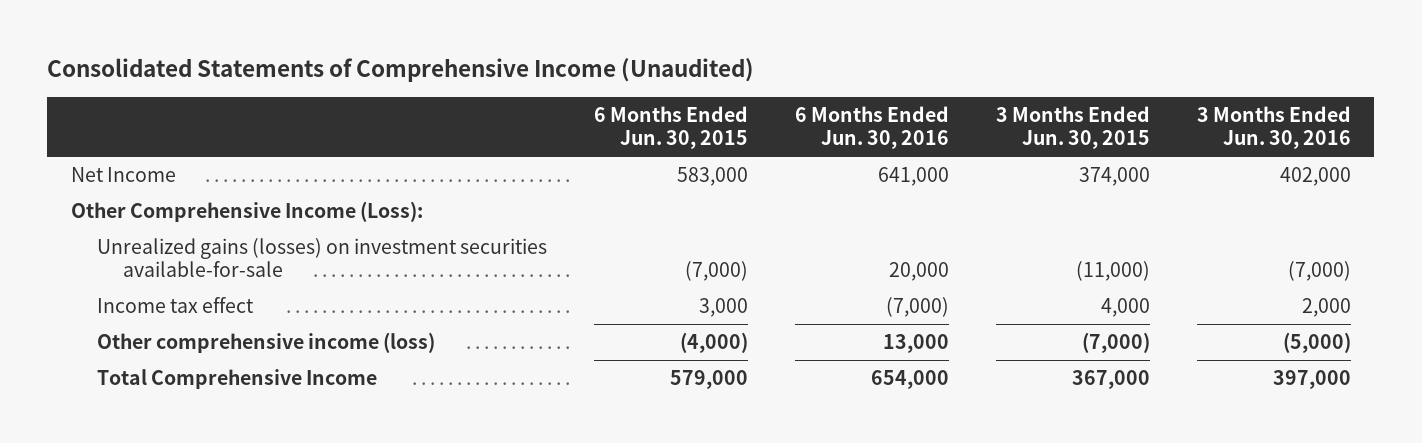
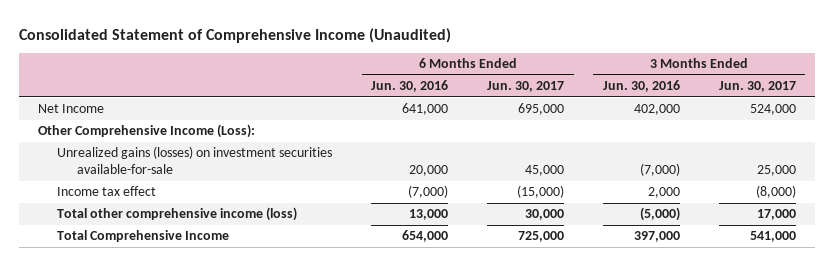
- Consolidated Statements of Comprehensive Income (Unaudited)
+ Consolidated Statement of Comprehensive Income (Unaudited)
- | 6 Months Ended Jun. 30, 2015 | 6 Months Ended Jun. 30, 2016 | 3 Months Ended Jun. 30, 2015 | 3 Months Ended Jun. 30, 2016
+ | 6 Months Ended Jun. 30, 2016 | 6 Months Ended Jun. 30, 2017 | 3 Months Ended Jun. 30, 2016 | 3 Months Ended Jun. 30, 2017
- Other comprehensive income (loss) | (4,000) | 13,000 | (7,000) | (5,000)
+ Total other comprehensive income (loss) | 13,000 | 30,000 | (5,000) | 17,000

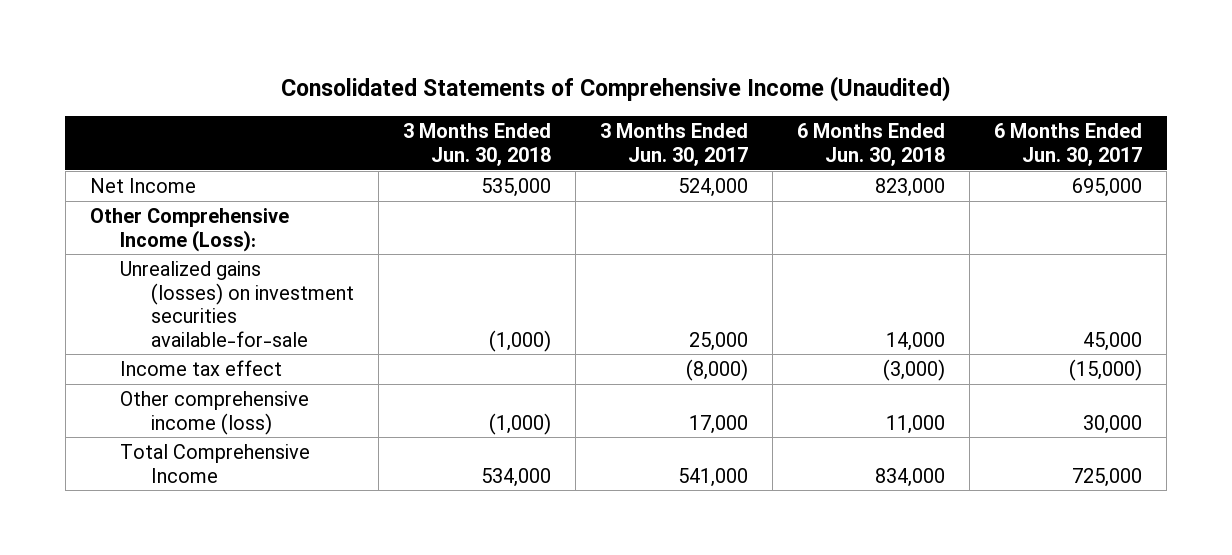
- Consolidated Statement of Comprehensive Income (Unaudited)
+ Consolidated Statements of Comprehensive Income (Unaudited)
- | 6 Months Ended Jun. 30, 2016 | 6 Months Ended Jun. 30, 2017 | 3 Months Ended Jun. 30, 2016 | 3 Months Ended Jun. 30, 2017
+ | 3 Months Ended Jun. 30, 2018 | 3 Months Ended Jun. 30, 2017 | 6 Months Ended Jun. 30, 2018 | 6 Months Ended Jun. 30, 2017
- Total other comprehensive income (loss) | 13,000 | 30,000 | (5,000) | 17,000
+ Other comprehensive income (loss) | (1,000) | 17,000 | 11,000 | 30,000

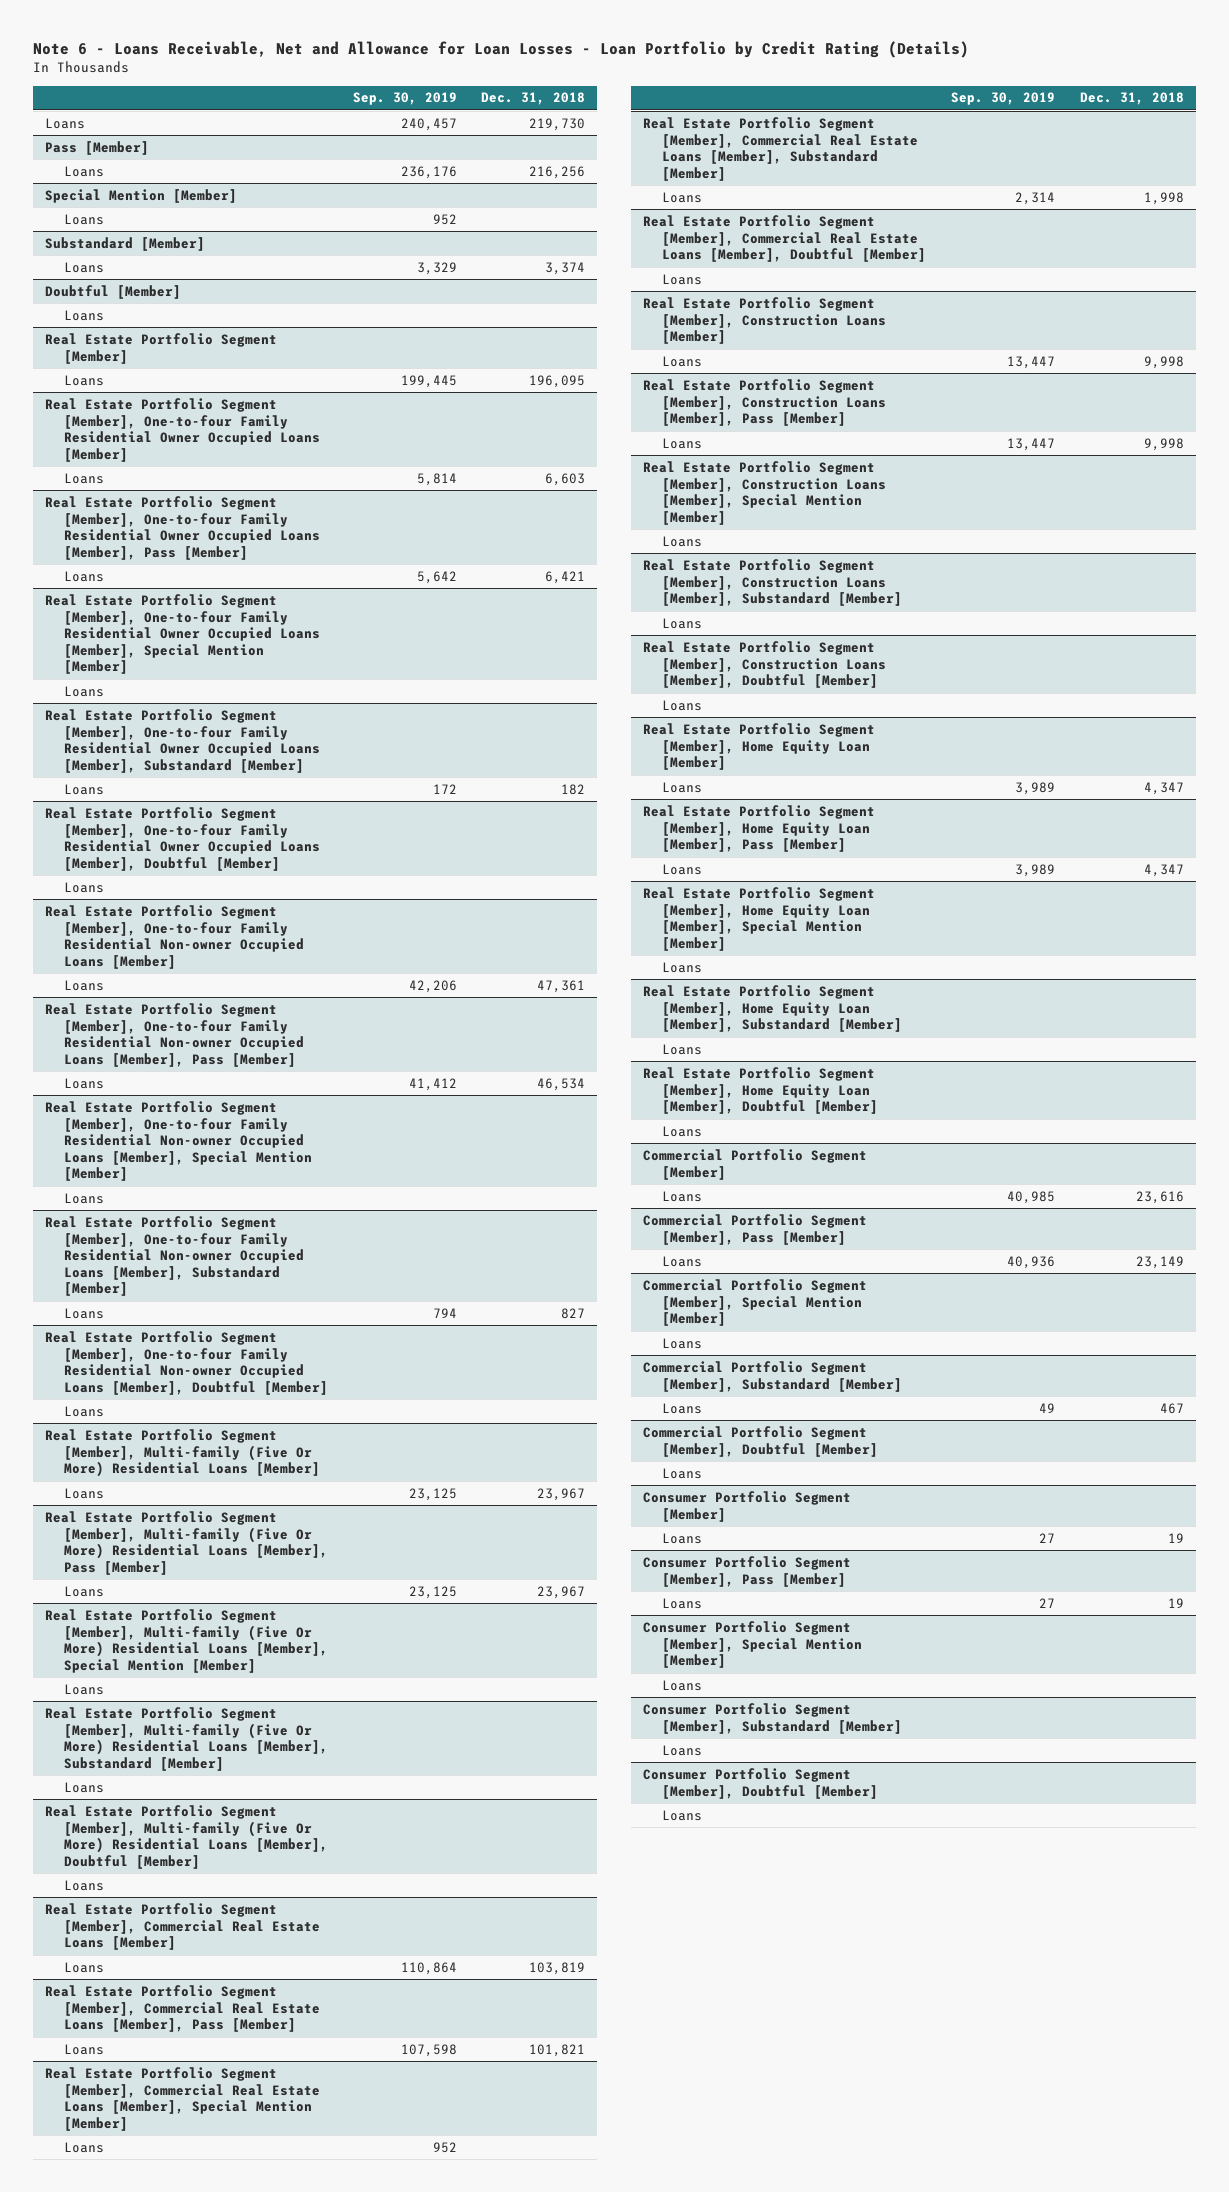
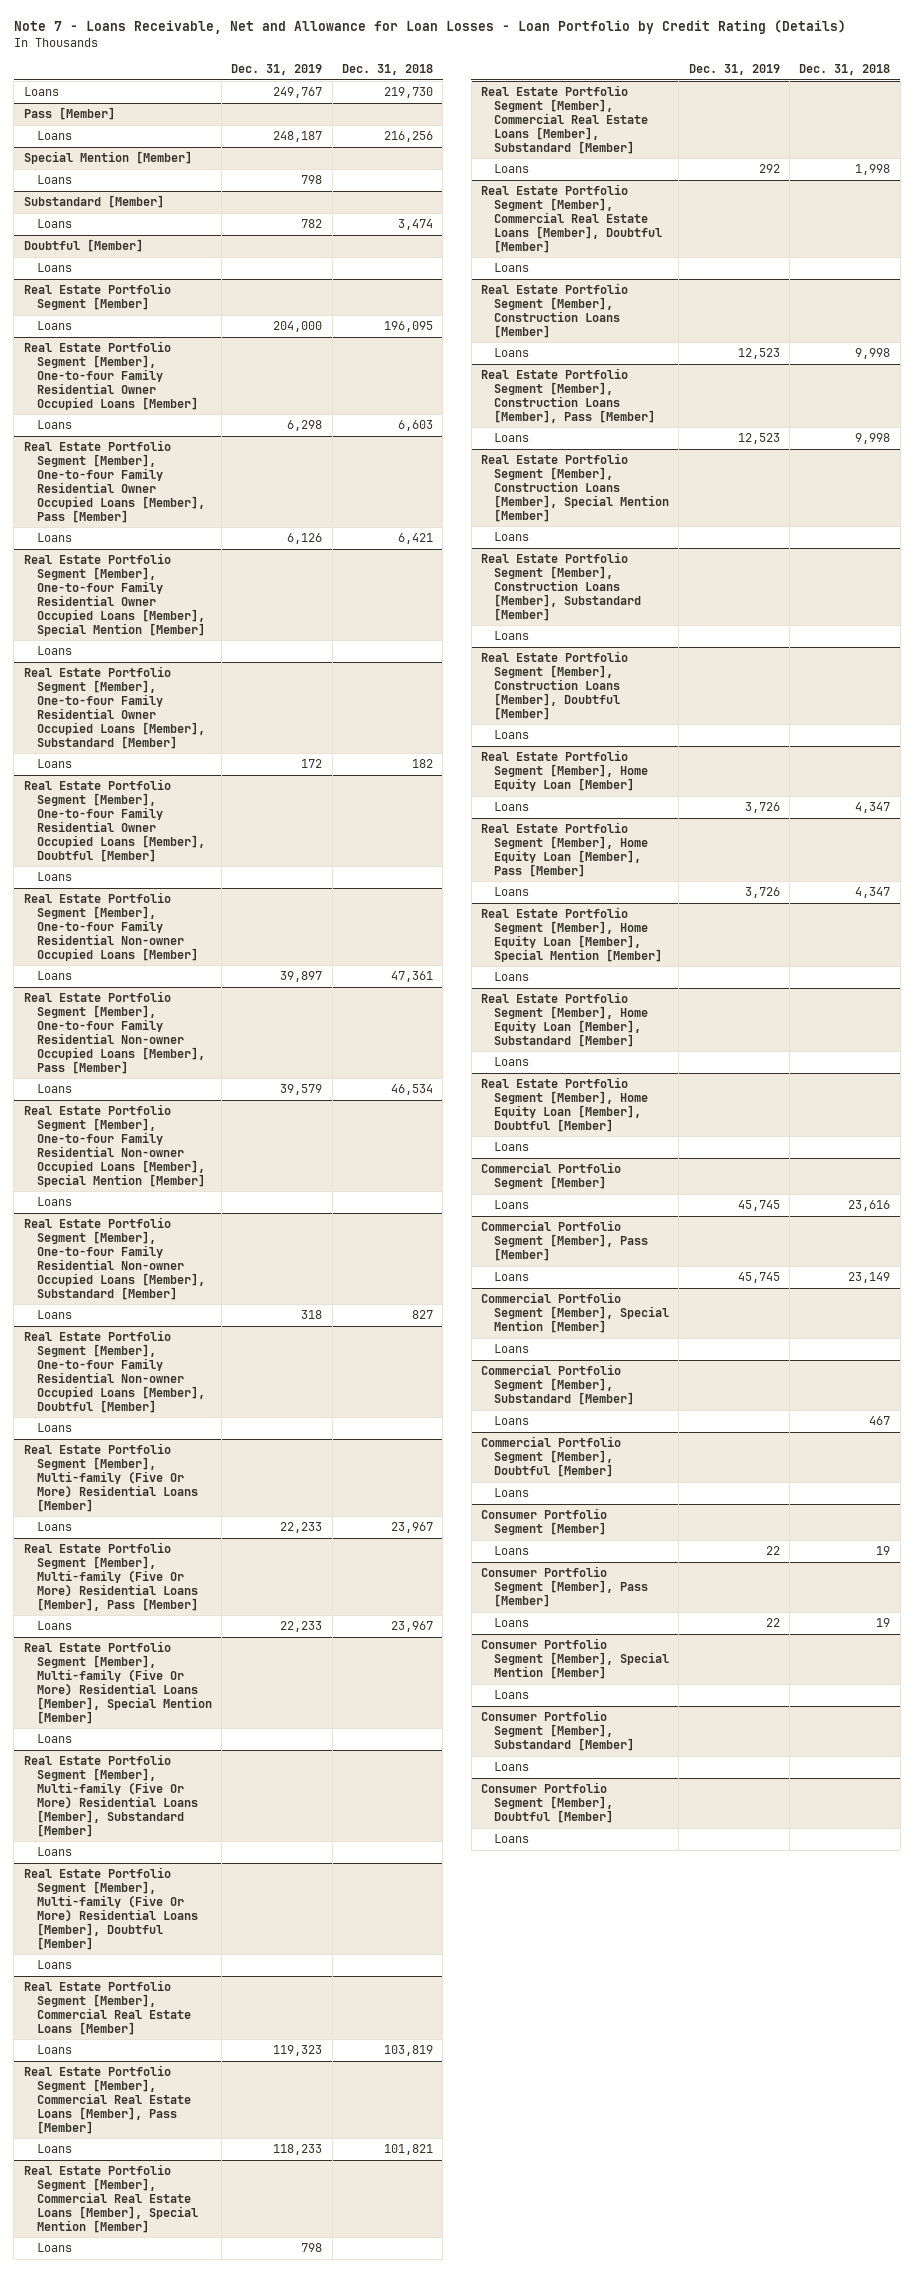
- Note 6 - Loans Receivable, Net and Allowance for Loan Losses - Loan Portfolio by Credit Rating (Details)
+ Note 7 - Loans Receivable, Net and Allowance for Loan Losses - Loan Portfolio by Credit Rating (Details)
- | Sep. 30, 2019 | Dec. 31, 2018
+ | Dec. 31, 2019 | Dec. 31, 2018
@ Substandard [Member]
- Loans | 3,329 | 3,374
+ Loans | 782 | 3,474

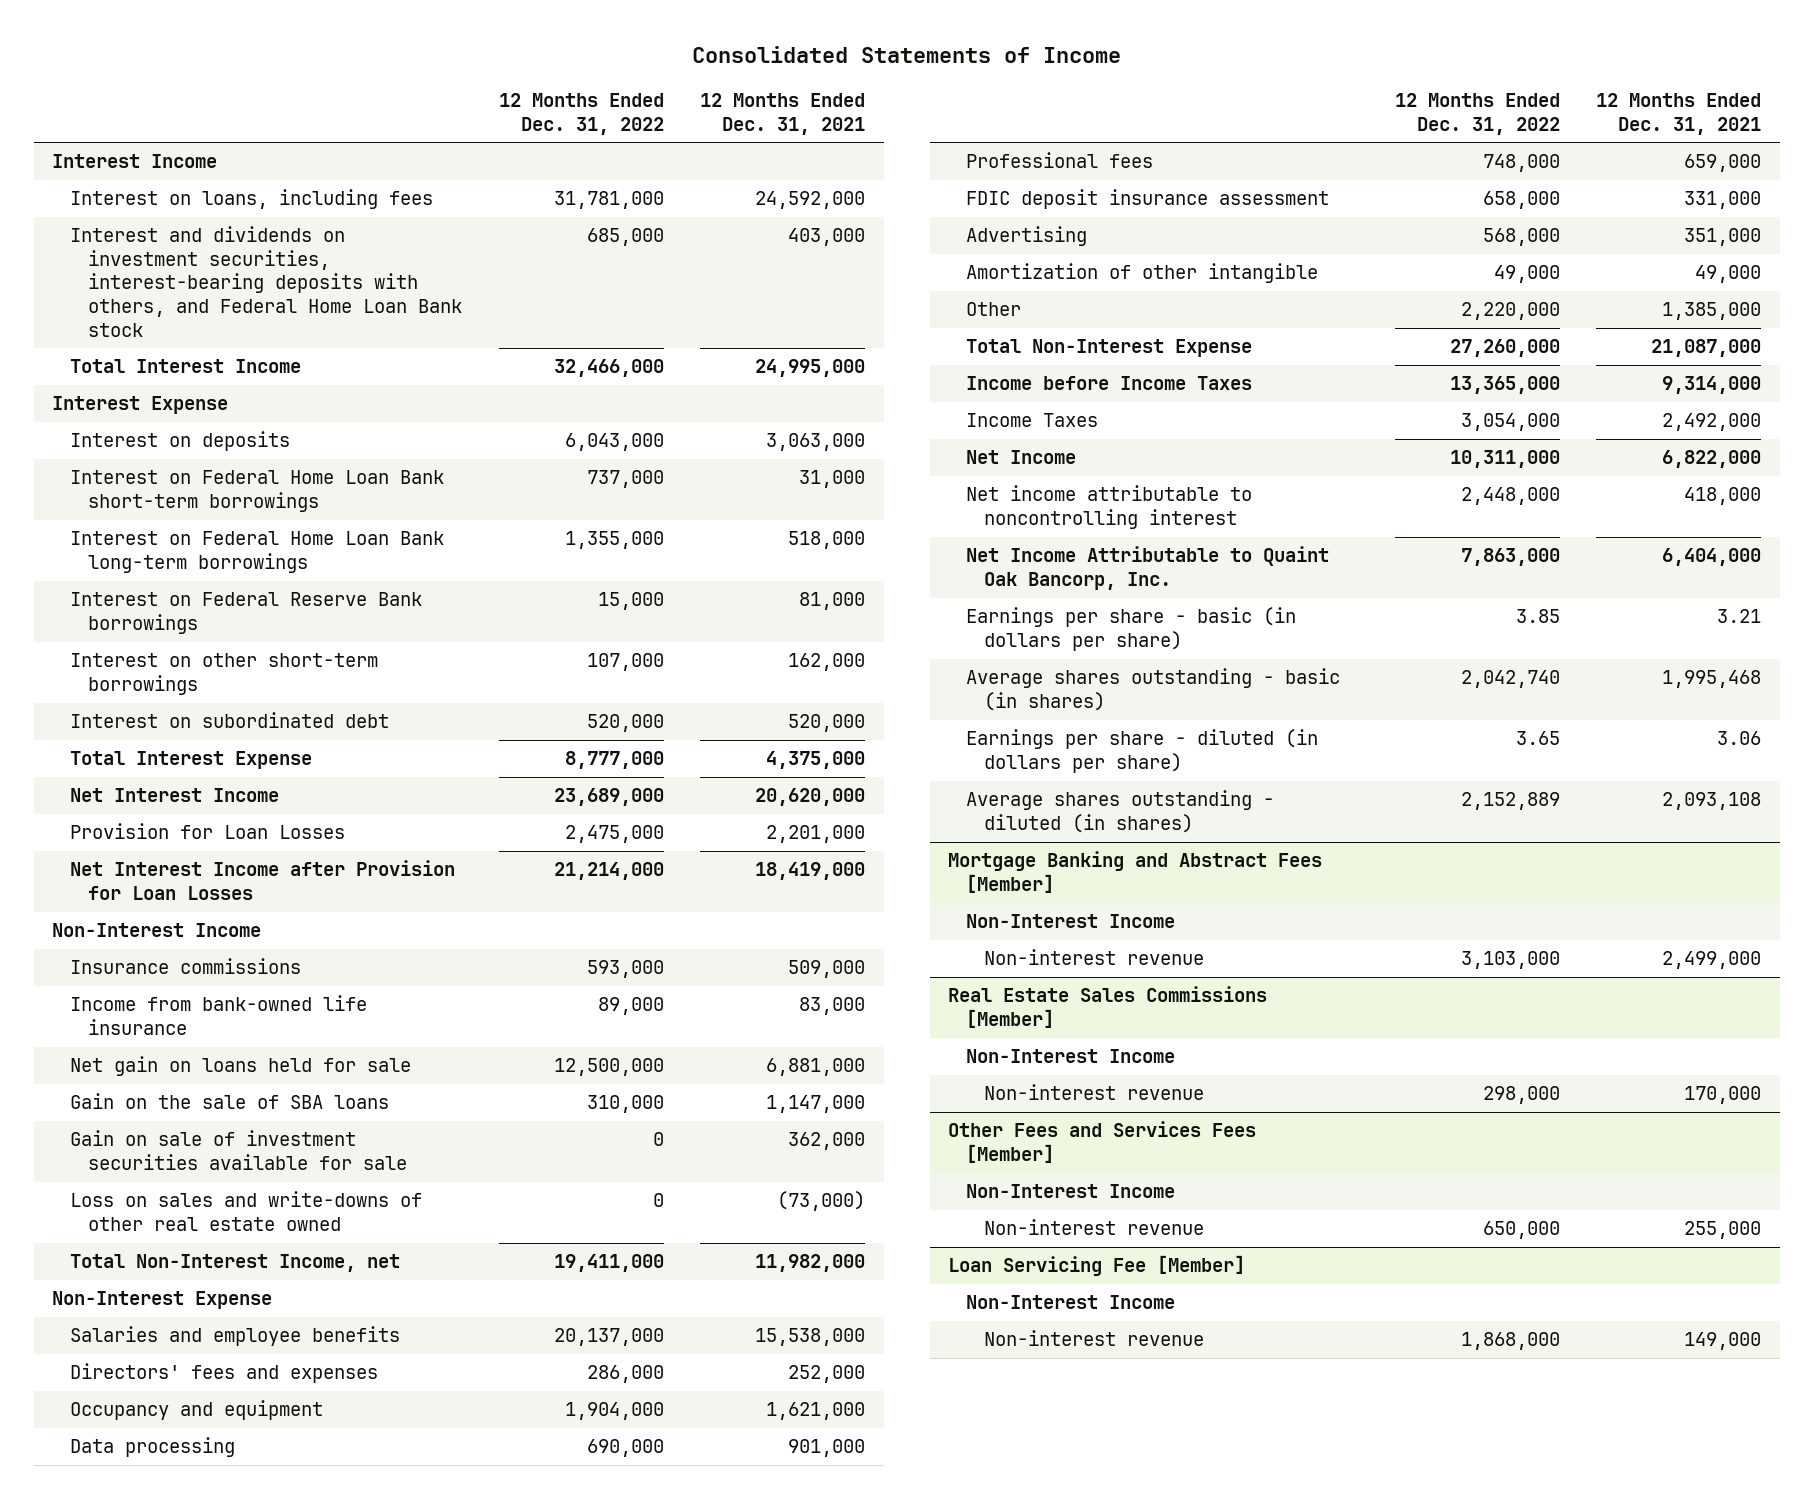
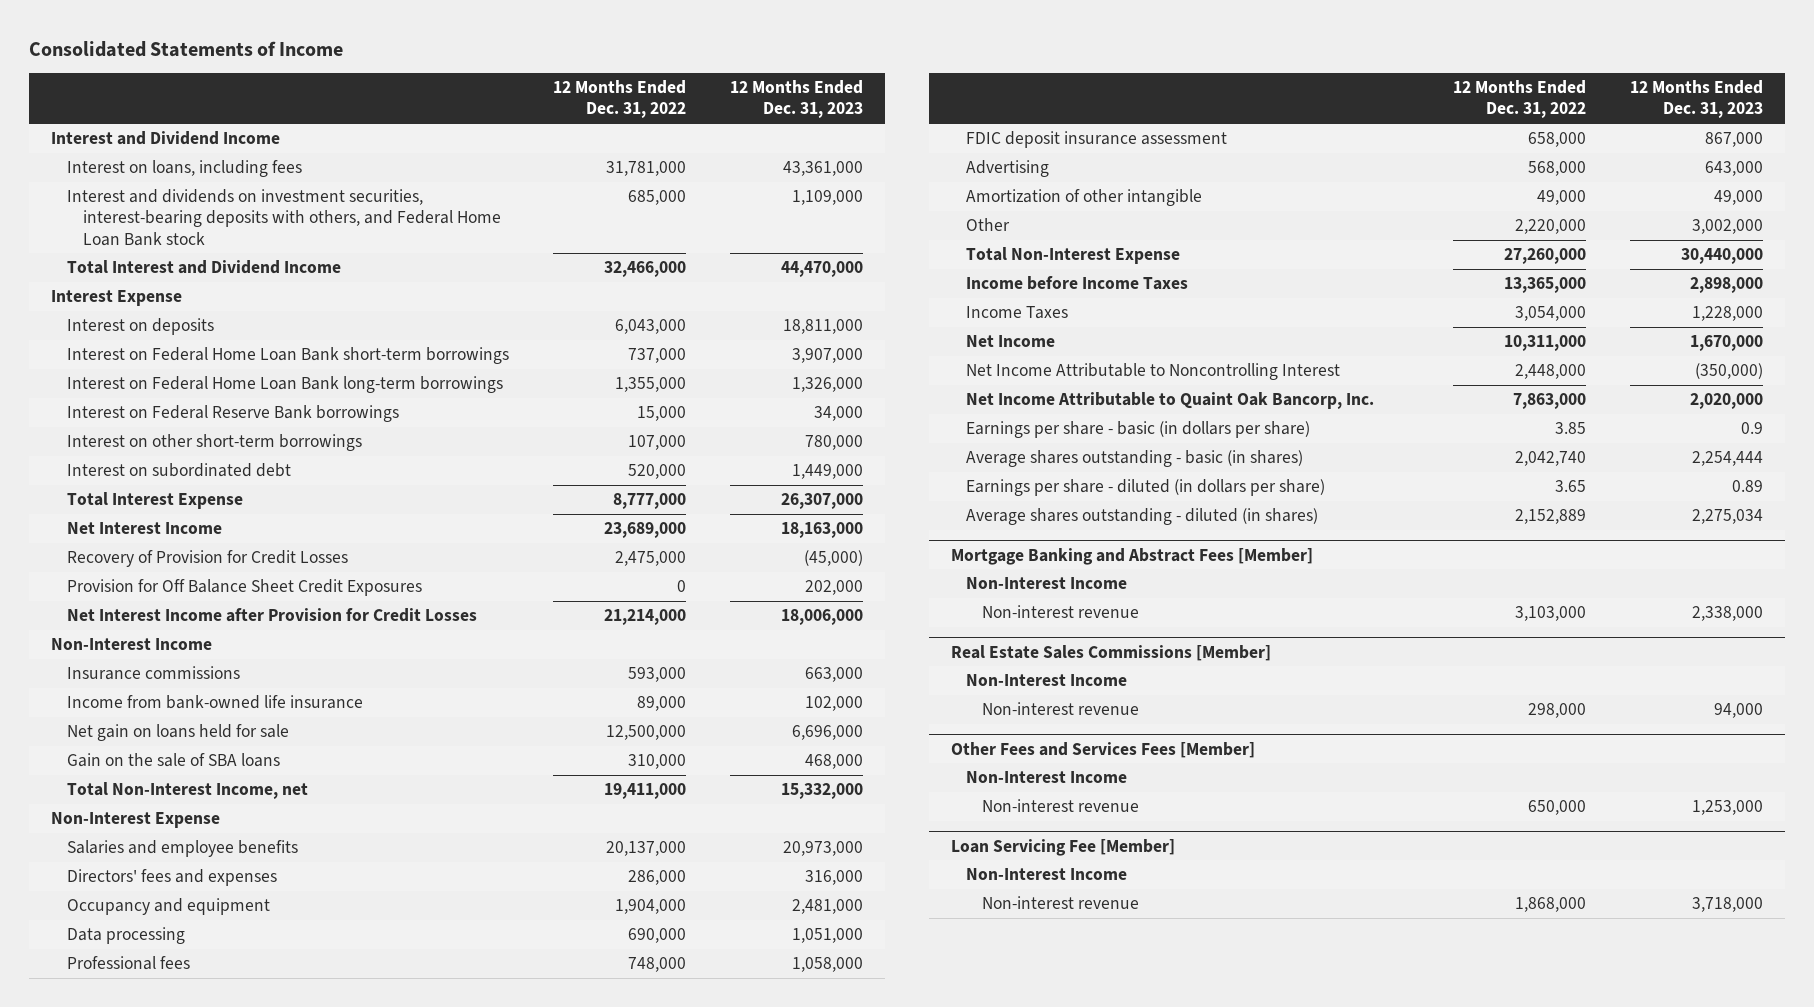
- | 12 Months Ended Dec. 31, 2022 | 12 Months Ended Dec. 31, 2021
+ | 12 Months Ended Dec. 31, 2022 | 12 Months Ended Dec. 31, 2023
- Interest Income
+ Interest and Dividend Income
- Total Interest Income | 32,466,000 | 24,995,000
+ Total Interest and Dividend Income | 32,466,000 | 44,470,000
- Provision for Loan Losses | 2,475,000 | 2,201,000
- Net Interest Income after Provision for Loan Losses | 21,214,000 | 18,419,000
+ Recovery of Provision for Credit Losses | 2,475,000 | (45,000)
+ Provision for Off Balance Sheet Credit Exposures | 0 | 202,000
+ Net Interest Income after Provision for Credit Losses | 21,214,000 | 18,006,000
- Gain on sale of investment securities available for sale | 0 | 362,000
- Loss on sales and write-downs of other real estate owned | 0 | (73,000)
- Net income attributable to noncontrolling interest | 2,448,000 | 418,000
+ Net Income Attributable to Noncontrolling Interest | 2,448,000 | (350,000)

